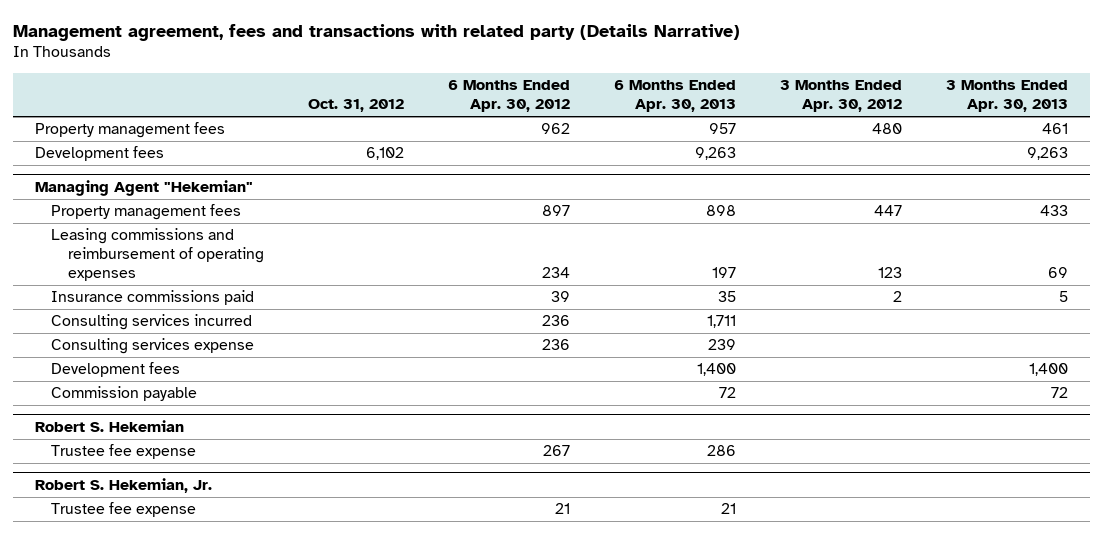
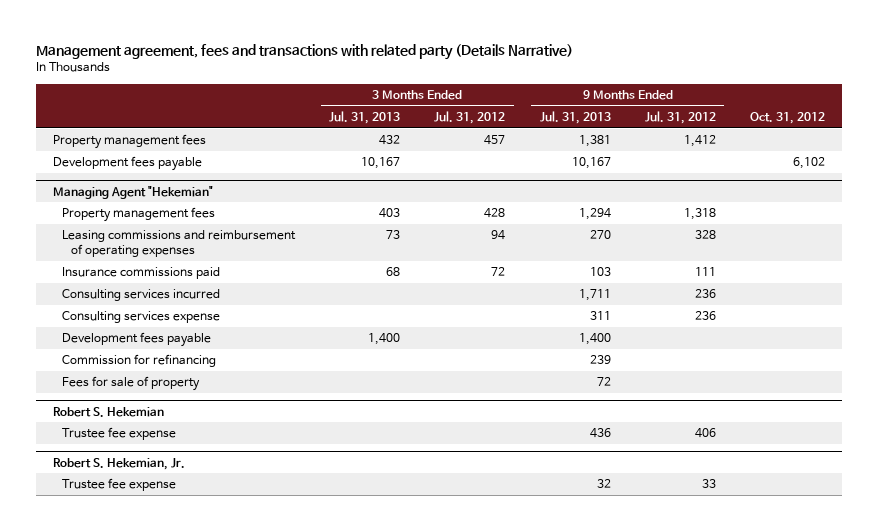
- | Oct. 31, 2012 | 6 Months Ended Apr. 30, 2012 | 6 Months Ended Apr. 30, 2013 | 3 Months Ended Apr. 30, 2012 | 3 Months Ended Apr. 30, 2013
+ | 3 Months Ended Jul. 31, 2013 | 3 Months Ended Jul. 31, 2012 | 9 Months Ended Jul. 31, 2013 | 9 Months Ended Jul. 31, 2012 | Oct. 31, 2012
- Development fees | 6,102 | | 9,263 | | 9,263
+ Development fees payable | 10,167 | | 10,167 | | 6,102
@ Managing Agent "Hekemian"
- Development fees | | | 1,400 | | 1,400
- Commission payable | | | 72 | | 72
+ Development fees payable | 1,400 | | 1,400 | |
+ Commission for refinancing | | | 239 | |
+ Fees for sale of property | | | 72 | |

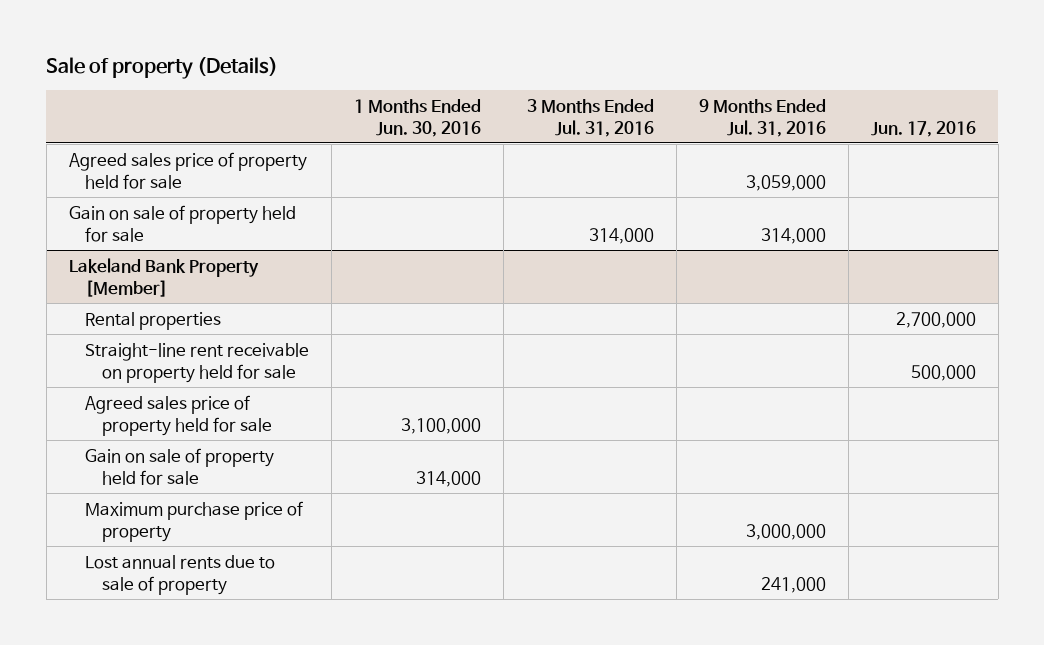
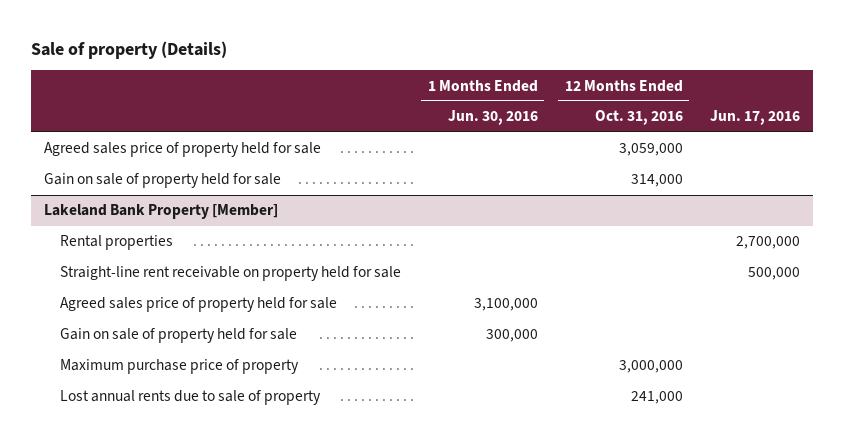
- | 1 Months Ended Jun. 30, 2016 | 3 Months Ended Jul. 31, 2016 | 9 Months Ended Jul. 31, 2016 | Jun. 17, 2016
+ | 1 Months Ended Jun. 30, 2016 | 12 Months Ended Oct. 31, 2016 | Jun. 17, 2016
@ Lakeland Bank Property [Member]
- Gain on sale of property held for sale | 314,000 | | |
+ Gain on sale of property held for sale | 300,000 | |

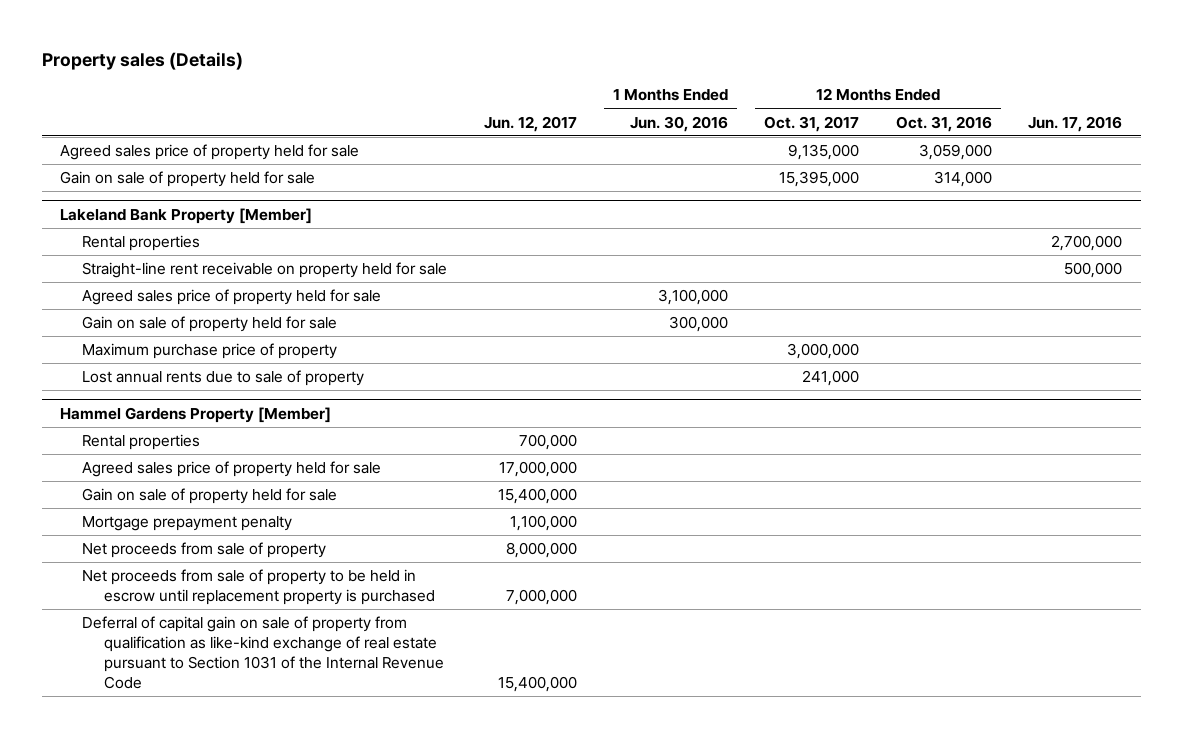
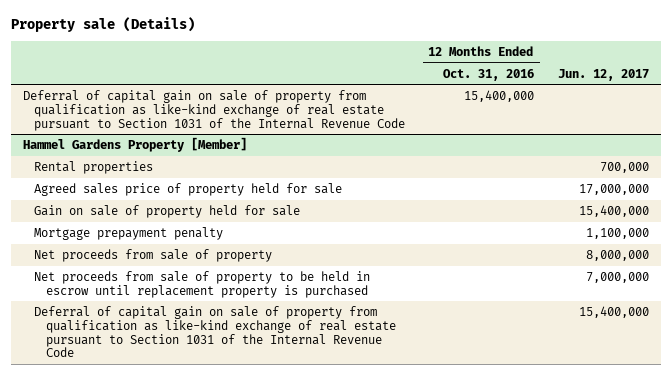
- Property sales (Details)
+ Property sale (Details)
- | Jun. 12, 2017 | 1 Months Ended Jun. 30, 2016 | 12 Months Ended Oct. 31, 2017 | 12 Months Ended Oct. 31, 2016 | Jun. 17, 2016
+ | 12 Months Ended Oct. 31, 2016 | Jun. 12, 2017
- Agreed sales price of property held for sale | | | 9,135,000 | 3,059,000 |
- Gain on sale of property held for sale | | | 15,395,000 | 314,000 |
- Lakeland Bank Property [Member]
- Rental properties | | | | | 2,700,000
- Straight-line rent receivable on property held for sale | | | | | 500,000
- Agreed sales price of property held for sale | | 3,100,000 | | |
- Gain on sale of property held for sale | | 300,000 | | |
- Maximum purchase price of property | | | 3,000,000 | |
- Lost annual rents due to sale of property | | | 241,000 | |
+ Deferral of capital gain on sale of property from qualification as like-kind exchange of real estate pursuant to Section 1031 of the Internal Revenue Code | 15,400,000 |

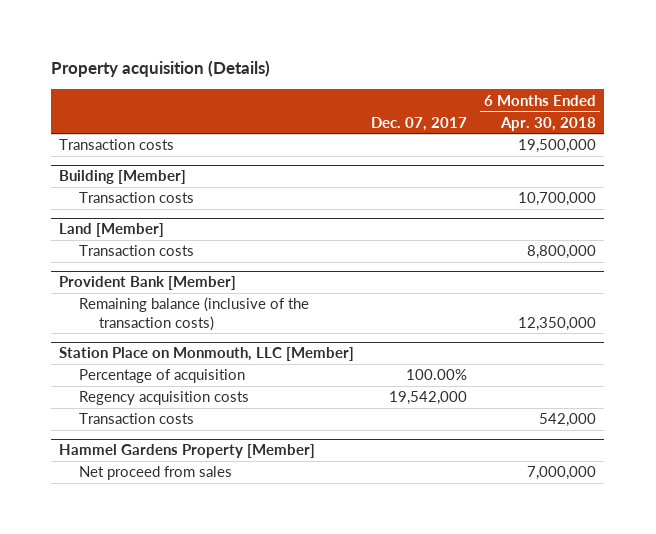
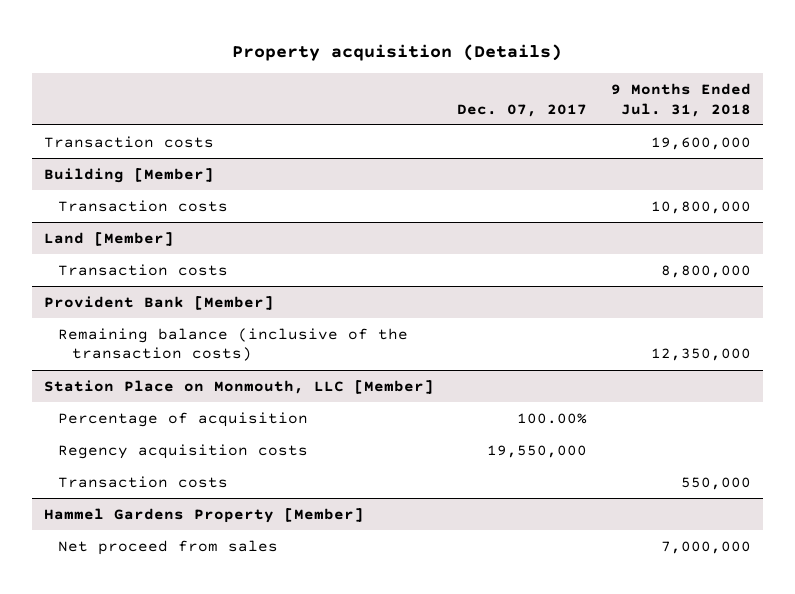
- | Dec. 07, 2017 | 6 Months Ended Apr. 30, 2018
+ | Dec. 07, 2017 | 9 Months Ended Jul. 31, 2018
@ Station Place on Monmouth, LLC [Member]
- Regency acquisition costs | 19,542,000 |
+ Regency acquisition costs | 19,550,000 |

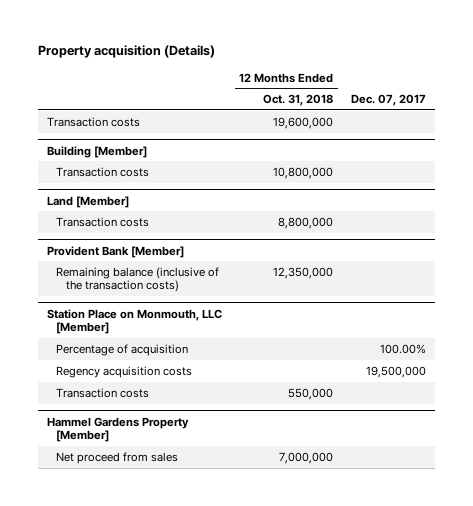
- | Dec. 07, 2017 | 9 Months Ended Jul. 31, 2018
+ | 12 Months Ended Oct. 31, 2018 | Dec. 07, 2017
@ Station Place on Monmouth, LLC [Member]
- Regency acquisition costs | 19,550,000 |
+ Regency acquisition costs | | 19,500,000

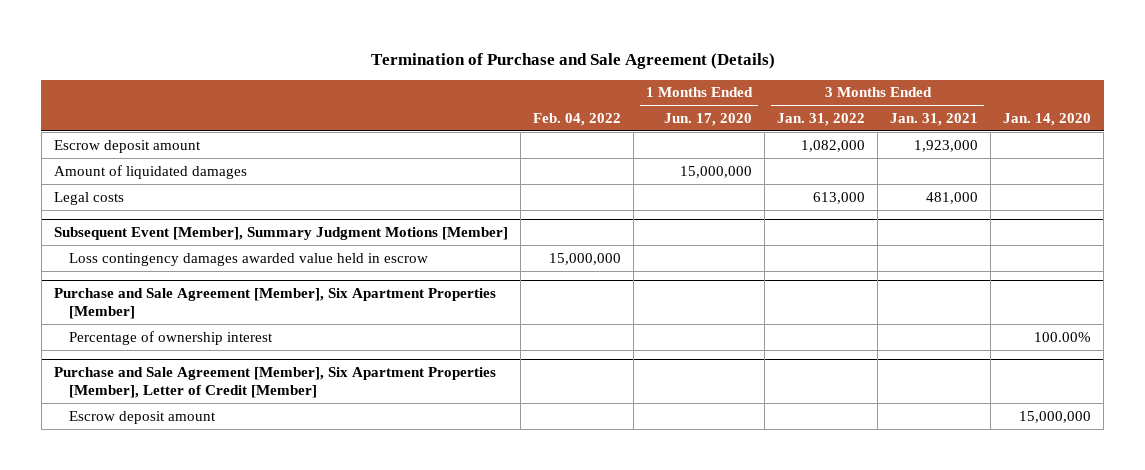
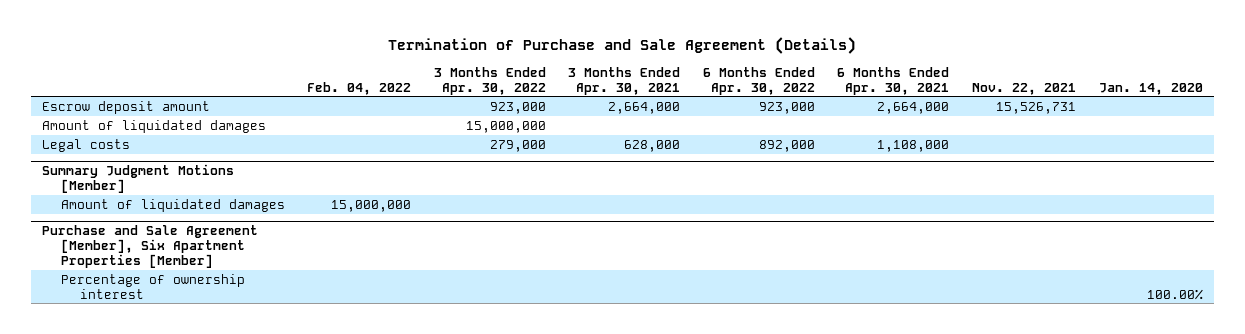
- | Feb. 04, 2022 | 1 Months Ended Jun. 17, 2020 | 3 Months Ended Jan. 31, 2022 | 3 Months Ended Jan. 31, 2021 | Jan. 14, 2020
+ | Feb. 04, 2022 | 3 Months Ended Apr. 30, 2022 | 3 Months Ended Apr. 30, 2021 | 6 Months Ended Apr. 30, 2022 | 6 Months Ended Apr. 30, 2021 | Nov. 22, 2021 | Jan. 14, 2020
- Subsequent Event [Member], Summary Judgment Motions [Member]
- Loss contingency damages awarded value held in escrow | 15,000,000 | | | |
+ Summary Judgment Motions [Member]
+ Amount of liquidated damages | 15,000,000 | | | | | |
- Purchase and Sale Agreement [Member], Six Apartment Properties [Member], Letter of Credit [Member]
- Escrow deposit amount | | | | | 15,000,000

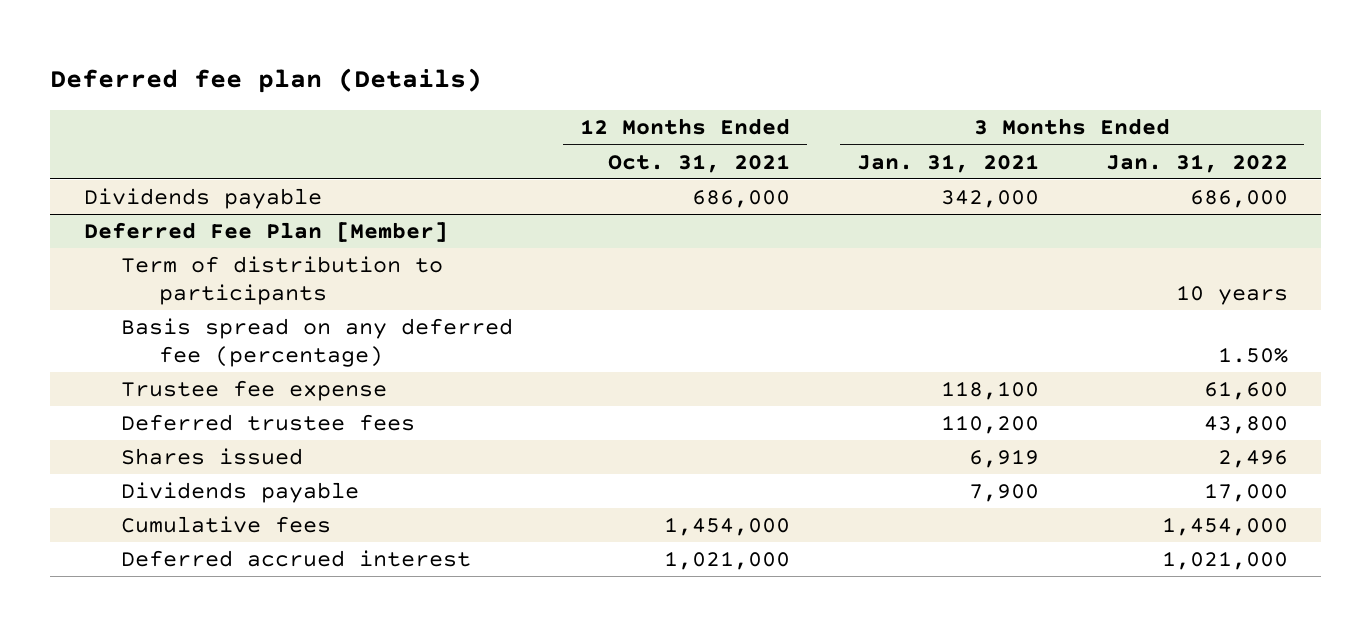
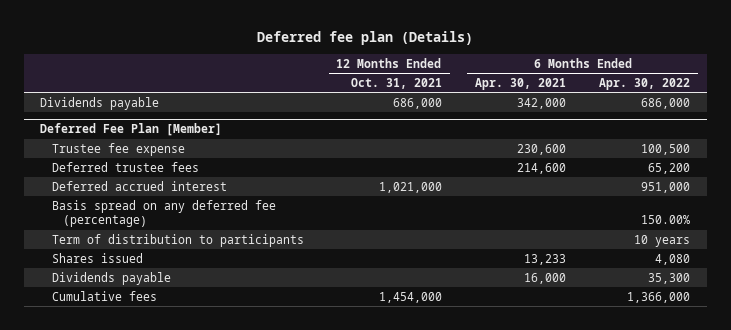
- | 12 Months Ended Oct. 31, 2021 | 3 Months Ended Jan. 31, 2021 | 3 Months Ended Jan. 31, 2022
+ | 12 Months Ended Oct. 31, 2021 | 6 Months Ended Apr. 30, 2021 | 6 Months Ended Apr. 30, 2022
@ Deferred Fee Plan [Member]
moved up: Deferred accrued interest | 1,021,000 | | 951,000
moved down: Basis spread on any deferred fee (percentage) | | | 150.00%
moved down: Term of distribution to participants | | | 10 years

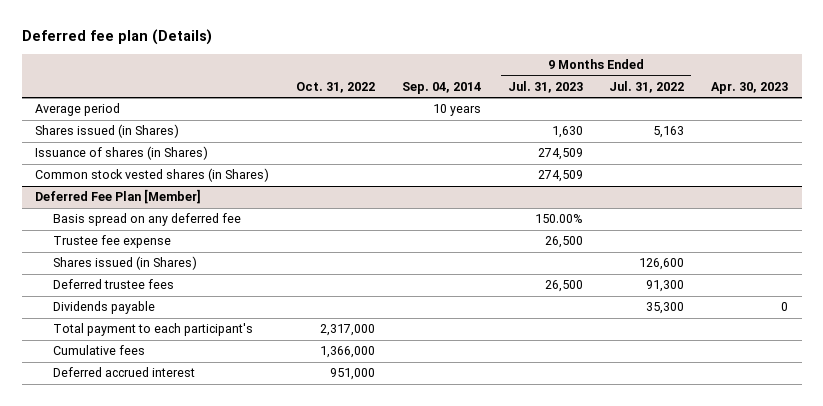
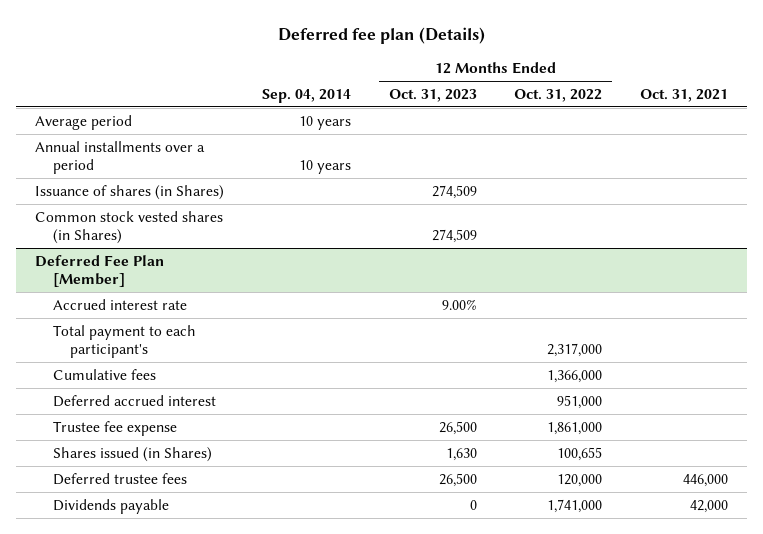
- | Oct. 31, 2022 | Sep. 04, 2014 | 9 Months Ended Jul. 31, 2023 | 9 Months Ended Jul. 31, 2022 | Apr. 30, 2023
+ | Sep. 04, 2014 | 12 Months Ended Oct. 31, 2023 | 12 Months Ended Oct. 31, 2022 | Oct. 31, 2021
- Shares issued (in Shares) | | | 1,630 | 5,163 |
+ Annual installments over a period | 10 years | | |
@ Deferred Fee Plan [Member]
- Basis spread on any deferred fee | | | 150.00% | |
+ Accrued interest rate | | 9.00% | |
moved up: Total payment to each participant's | | | 2,317,000 |
moved up: Cumulative fees | | | 1,366,000 |
moved up: Deferred accrued interest | | | 951,000 |

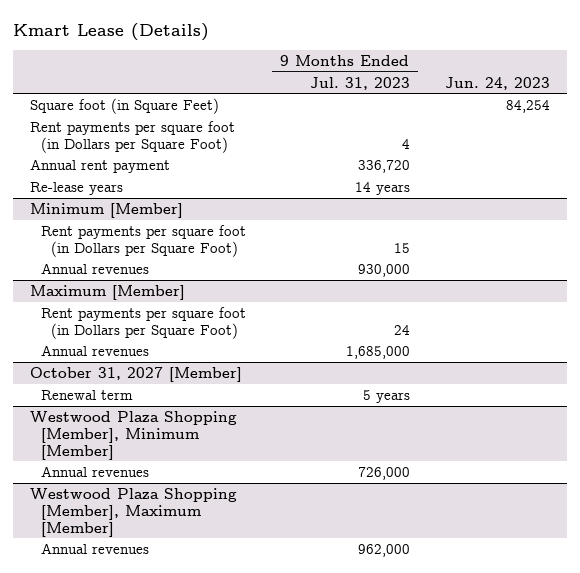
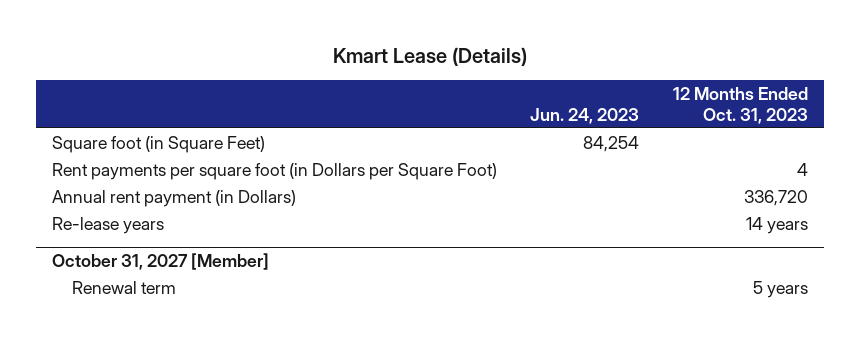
- | 9 Months Ended Jul. 31, 2023 | Jun. 24, 2023
+ | Jun. 24, 2023 | 12 Months Ended Oct. 31, 2023
- Annual rent payment | 336,720 |
+ Annual rent payment (in Dollars) | | 336,720
- Minimum [Member]
- Rent payments per square foot (in Dollars per Square Foot) | 15 |
- Annual revenues | 930,000 |
- Maximum [Member]
- Rent payments per square foot (in Dollars per Square Foot) | 24 |
- Annual revenues | 1,685,000 |
- Westwood Plaza Shopping [Member], Minimum [Member]
- Annual revenues | 726,000 |
- Westwood Plaza Shopping [Member], Maximum [Member]
- Annual revenues | 962,000 |

